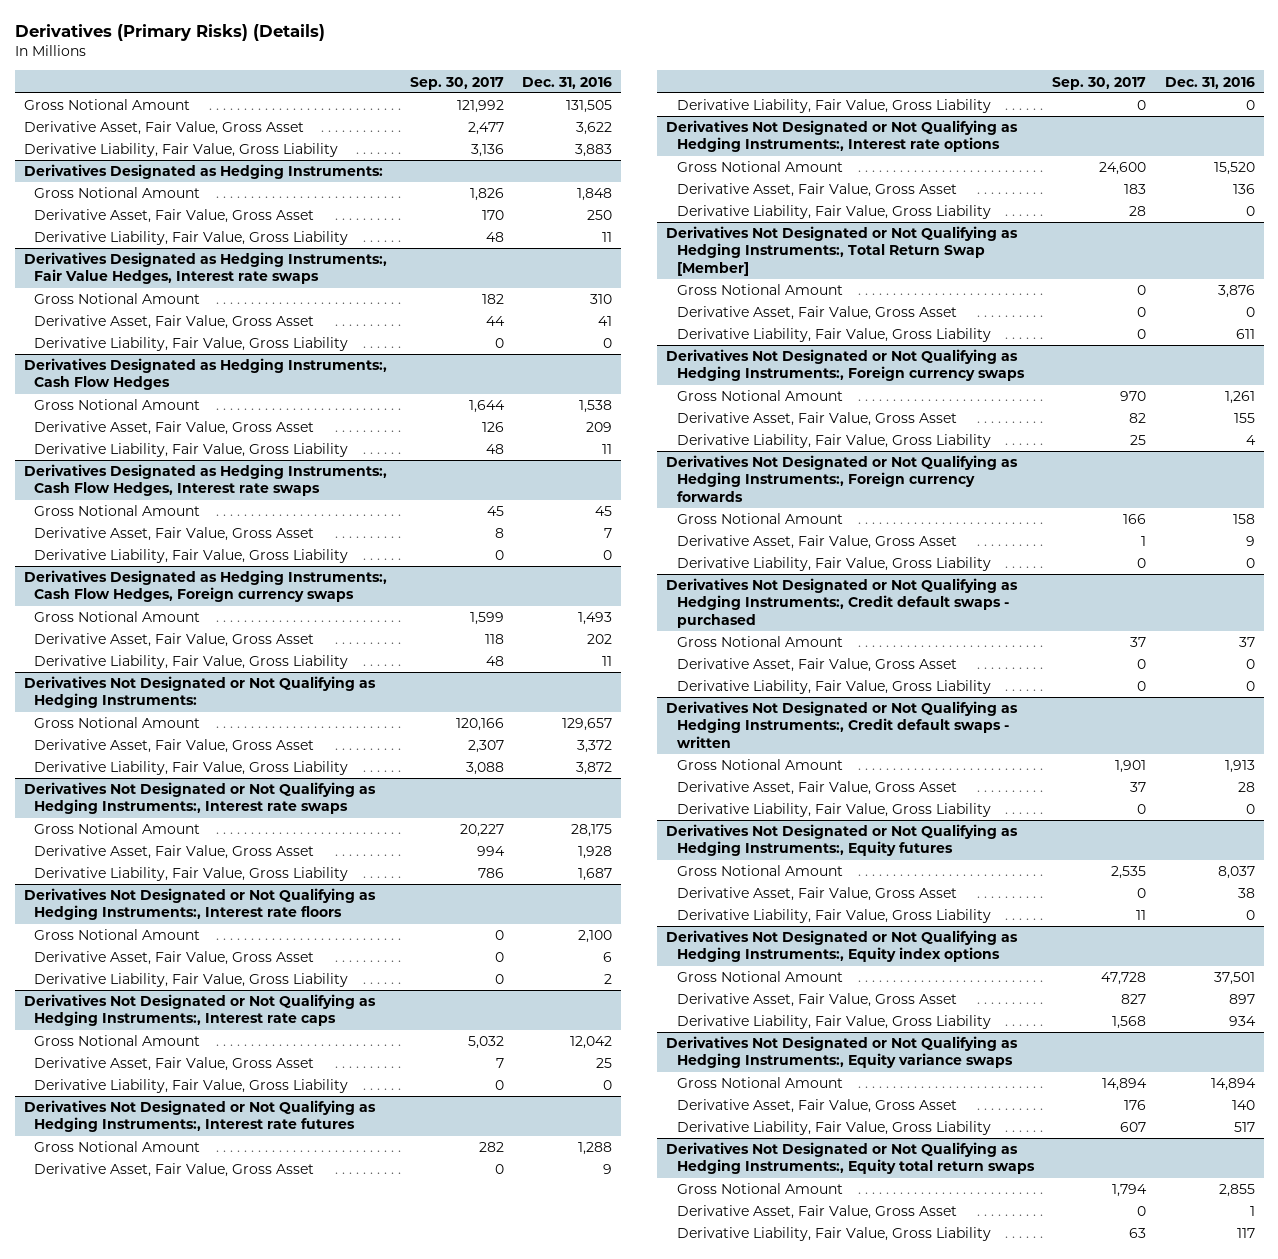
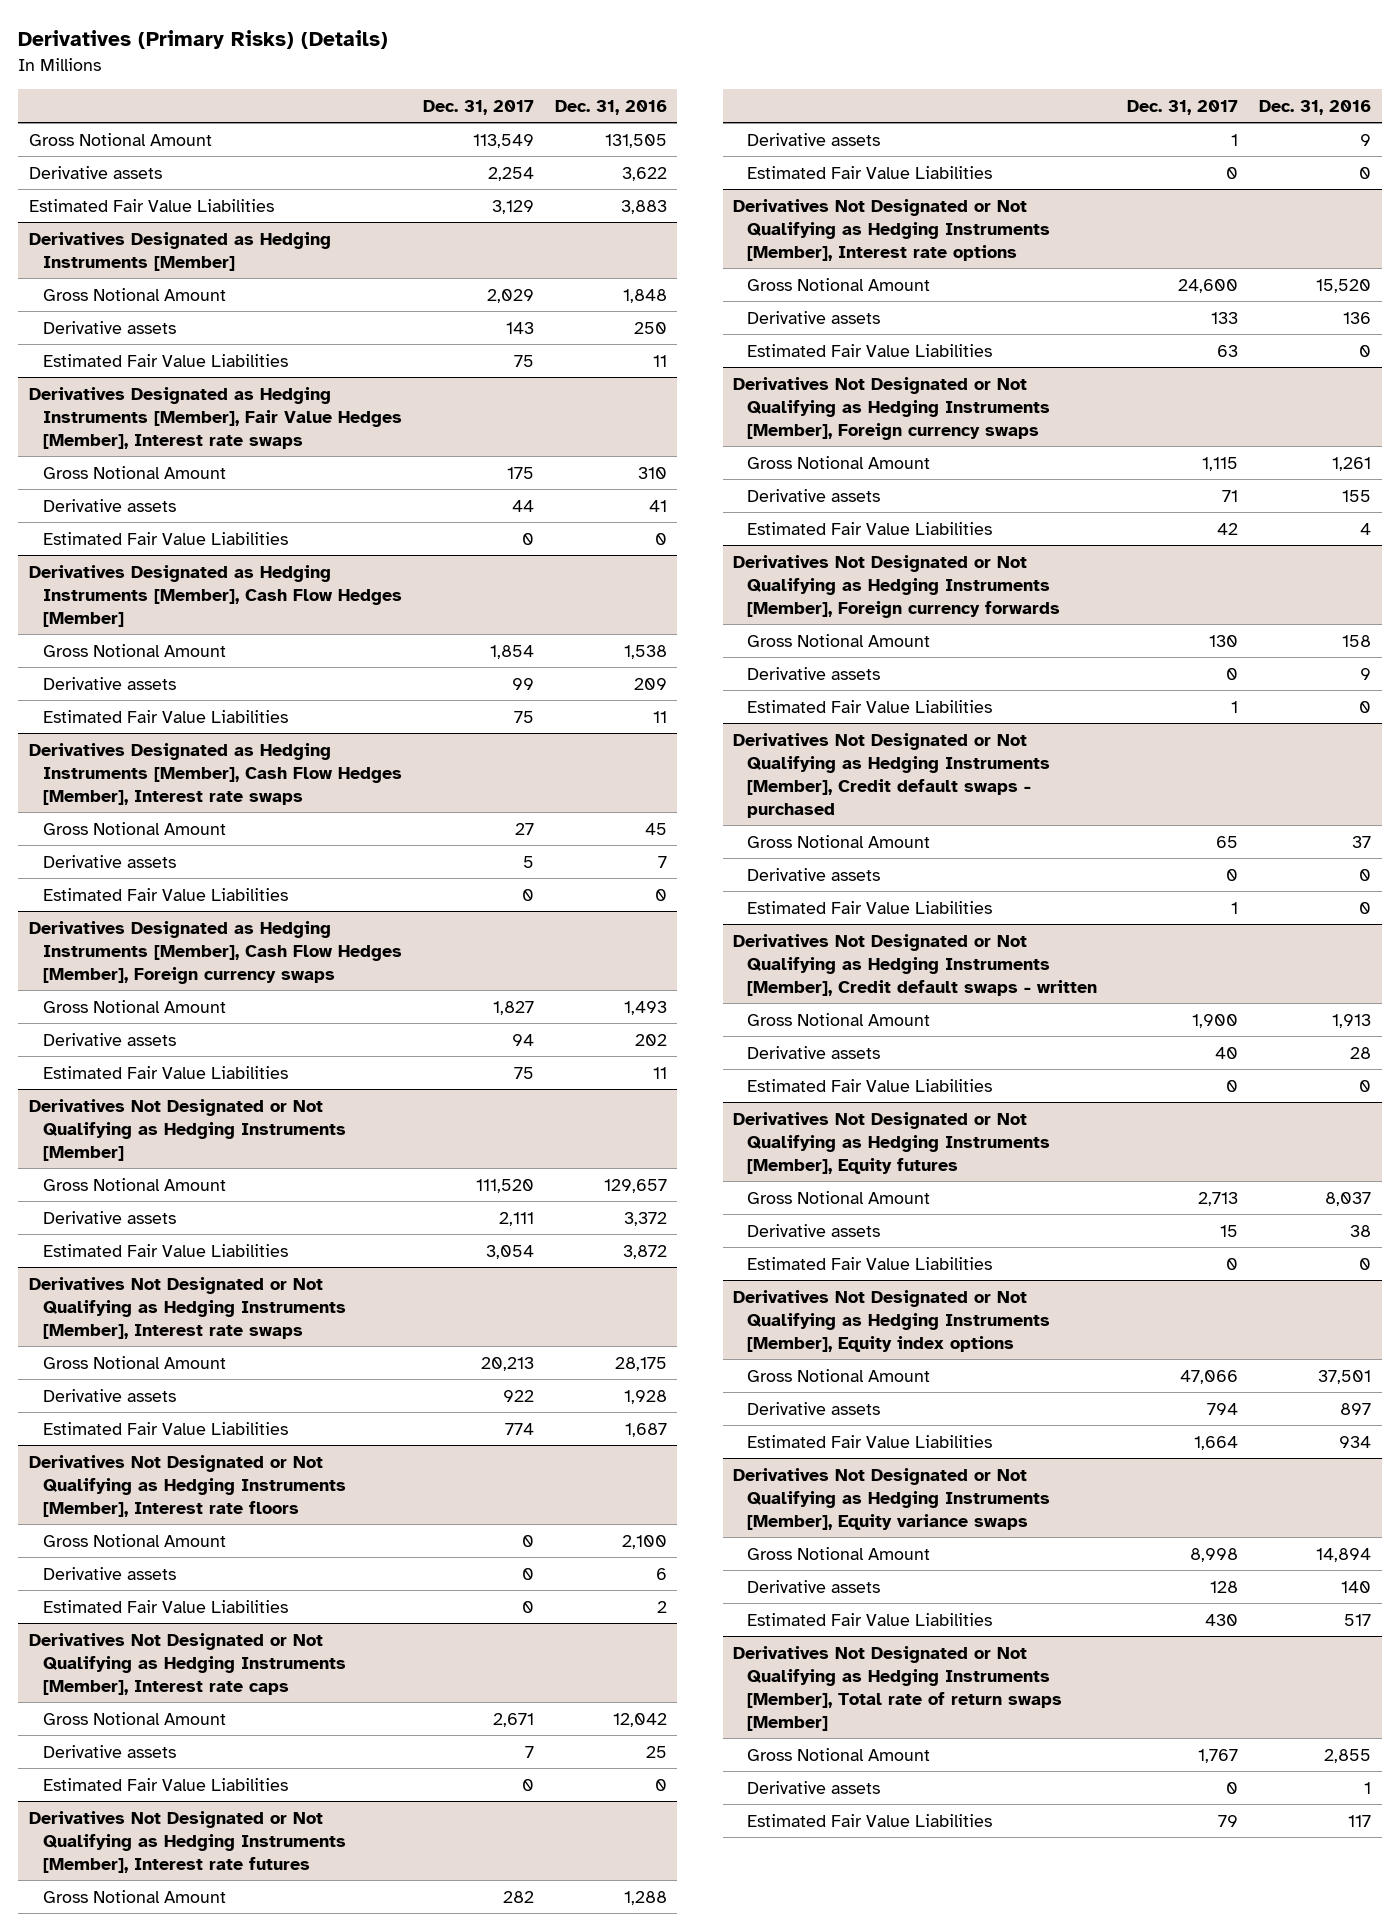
- | Sep. 30, 2017 | Dec. 31, 2016
+ | Dec. 31, 2017 | Dec. 31, 2016
- Derivative Asset, Fair Value, Gross Asset | 2,477 | 3,622
- Derivative Liability, Fair Value, Gross Liability | 3,136 | 3,883
- Derivatives Designated as Hedging Instruments:
+ Derivative assets | 2,254 | 3,622
+ Estimated Fair Value Liabilities | 3,129 | 3,883
+ Derivatives Designated as Hedging Instruments [Member]
- Derivative Asset, Fair Value, Gross Asset | 170 | 250
- Derivative Liability, Fair Value, Gross Liability | 48 | 11
- Derivatives Designated as Hedging Instruments:, Fair Value Hedges, Interest rate swaps
+ Derivative assets | 143 | 250
+ Estimated Fair Value Liabilities | 75 | 11
+ Derivatives Designated as Hedging Instruments [Member], Fair Value Hedges [Member], Interest rate swaps
- Derivative Asset, Fair Value, Gross Asset | 44 | 41
- Derivative Liability, Fair Value, Gross Liability | 0 | 0
- Derivatives Designated as Hedging Instruments:, Cash Flow Hedges
+ Derivative assets | 44 | 41
+ Estimated Fair Value Liabilities | 0 | 0
+ Derivatives Designated as Hedging Instruments [Member], Cash Flow Hedges [Member]
- Derivative Asset, Fair Value, Gross Asset | 126 | 209
- Derivative Liability, Fair Value, Gross Liability | 48 | 11
- Derivatives Designated as Hedging Instruments:, Cash Flow Hedges, Interest rate swaps
+ Derivative assets | 99 | 209
+ Estimated Fair Value Liabilities | 75 | 11
+ Derivatives Designated as Hedging Instruments [Member], Cash Flow Hedges [Member], Interest rate swaps
- Derivative Asset, Fair Value, Gross Asset | 8 | 7
- Derivative Liability, Fair Value, Gross Liability | 0 | 0
- Derivatives Designated as Hedging Instruments:, Cash Flow Hedges, Foreign currency swaps
+ Derivative assets | 5 | 7
+ Estimated Fair Value Liabilities | 0 | 0
+ Derivatives Designated as Hedging Instruments [Member], Cash Flow Hedges [Member], Foreign currency swaps
- Derivative Asset, Fair Value, Gross Asset | 118 | 202
- Derivative Liability, Fair Value, Gross Liability | 48 | 11
- Derivatives Not Designated or Not Qualifying as Hedging Instruments:
+ Derivative assets | 94 | 202
+ Estimated Fair Value Liabilities | 75 | 11
+ Derivatives Not Designated or Not Qualifying as Hedging Instruments [Member]
- Derivative Asset, Fair Value, Gross Asset | 2,307 | 3,372
- Derivative Liability, Fair Value, Gross Liability | 3,088 | 3,872
- Derivatives Not Designated or Not Qualifying as Hedging Instruments:, Interest rate swaps
+ Derivative assets | 2,111 | 3,372
+ Estimated Fair Value Liabilities | 3,054 | 3,872
+ Derivatives Not Designated or Not Qualifying as Hedging Instruments [Member], Interest rate swaps
- Derivative Asset, Fair Value, Gross Asset | 994 | 1,928
- Derivative Liability, Fair Value, Gross Liability | 786 | 1,687
- Derivatives Not Designated or Not Qualifying as Hedging Instruments:, Interest rate floors
+ Derivative assets | 922 | 1,928
+ Estimated Fair Value Liabilities | 774 | 1,687
+ Derivatives Not Designated or Not Qualifying as Hedging Instruments [Member], Interest rate floors
- Derivative Asset, Fair Value, Gross Asset | 0 | 6
- Derivative Liability, Fair Value, Gross Liability | 0 | 2
- Derivatives Not Designated or Not Qualifying as Hedging Instruments:, Interest rate caps
+ Derivative assets | 0 | 6
+ Estimated Fair Value Liabilities | 0 | 2
+ Derivatives Not Designated or Not Qualifying as Hedging Instruments [Member], Interest rate caps
- Derivative Asset, Fair Value, Gross Asset | 7 | 25
- Derivative Liability, Fair Value, Gross Liability | 0 | 0
- Derivatives Not Designated or Not Qualifying as Hedging Instruments:, Interest rate futures
+ Derivative assets | 7 | 25
+ Estimated Fair Value Liabilities | 0 | 0
+ Derivatives Not Designated or Not Qualifying as Hedging Instruments [Member], Interest rate futures
- Derivative Asset, Fair Value, Gross Asset | 0 | 9
- Derivative Liability, Fair Value, Gross Liability | 0 | 0
- Derivatives Not Designated or Not Qualifying as Hedging Instruments:, Interest rate options
+ Derivative assets | 1 | 9
+ Estimated Fair Value Liabilities | 0 | 0
+ Derivatives Not Designated or Not Qualifying as Hedging Instruments [Member], Interest rate options
- Derivative Asset, Fair Value, Gross Asset | 183 | 136
- Derivative Liability, Fair Value, Gross Liability | 28 | 0
- Derivatives Not Designated or Not Qualifying as Hedging Instruments:, Total Return Swap [Member]
- Gross Notional Amount | 0 | 3,876
- Derivative Asset, Fair Value, Gross Asset | 0 | 0
- Derivative Liability, Fair Value, Gross Liability | 0 | 611
- Derivatives Not Designated or Not Qualifying as Hedging Instruments:, Foreign currency swaps
+ Derivative assets | 133 | 136
+ Estimated Fair Value Liabilities | 63 | 0
+ Derivatives Not Designated or Not Qualifying as Hedging Instruments [Member], Foreign currency swaps
- Derivative Asset, Fair Value, Gross Asset | 82 | 155
- Derivative Liability, Fair Value, Gross Liability | 25 | 4
- Derivatives Not Designated or Not Qualifying as Hedging Instruments:, Foreign currency forwards
+ Derivative assets | 71 | 155
+ Estimated Fair Value Liabilities | 42 | 4
+ Derivatives Not Designated or Not Qualifying as Hedging Instruments [Member], Foreign currency forwards
- Derivative Asset, Fair Value, Gross Asset | 1 | 9
- Derivative Liability, Fair Value, Gross Liability | 0 | 0
- Derivatives Not Designated or Not Qualifying as Hedging Instruments:, Credit default swaps - purchased
+ Derivative assets | 0 | 9
+ Estimated Fair Value Liabilities | 1 | 0
+ Derivatives Not Designated or Not Qualifying as Hedging Instruments [Member], Credit default swaps - purchased
- Derivative Asset, Fair Value, Gross Asset | 0 | 0
- Derivative Liability, Fair Value, Gross Liability | 0 | 0
- Derivatives Not Designated or Not Qualifying as Hedging Instruments:, Credit default swaps - written
+ Derivative assets | 0 | 0
+ Estimated Fair Value Liabilities | 1 | 0
+ Derivatives Not Designated or Not Qualifying as Hedging Instruments [Member], Credit default swaps - written
- Derivative Asset, Fair Value, Gross Asset | 37 | 28
- Derivative Liability, Fair Value, Gross Liability | 0 | 0
- Derivatives Not Designated or Not Qualifying as Hedging Instruments:, Equity futures
+ Derivative assets | 40 | 28
+ Estimated Fair Value Liabilities | 0 | 0
+ Derivatives Not Designated or Not Qualifying as Hedging Instruments [Member], Equity futures
- Derivative Asset, Fair Value, Gross Asset | 0 | 38
- Derivative Liability, Fair Value, Gross Liability | 11 | 0
- Derivatives Not Designated or Not Qualifying as Hedging Instruments:, Equity index options
+ Derivative assets | 15 | 38
+ Estimated Fair Value Liabilities | 0 | 0
+ Derivatives Not Designated or Not Qualifying as Hedging Instruments [Member], Equity index options
- Derivative Asset, Fair Value, Gross Asset | 827 | 897
- Derivative Liability, Fair Value, Gross Liability | 1,568 | 934
- Derivatives Not Designated or Not Qualifying as Hedging Instruments:, Equity variance swaps
+ Derivative assets | 794 | 897
+ Estimated Fair Value Liabilities | 1,664 | 934
+ Derivatives Not Designated or Not Qualifying as Hedging Instruments [Member], Equity variance swaps
- Derivative Asset, Fair Value, Gross Asset | 176 | 140
- Derivative Liability, Fair Value, Gross Liability | 607 | 517
- Derivatives Not Designated or Not Qualifying as Hedging Instruments:, Equity total return swaps
+ Derivative assets | 128 | 140
+ Estimated Fair Value Liabilities | 430 | 517
+ Derivatives Not Designated or Not Qualifying as Hedging Instruments [Member], Total rate of return swaps [Member]
- Derivative Asset, Fair Value, Gross Asset | 0 | 1
- Derivative Liability, Fair Value, Gross Liability | 63 | 117
+ Derivative assets | 0 | 1
+ Estimated Fair Value Liabilities | 79 | 117

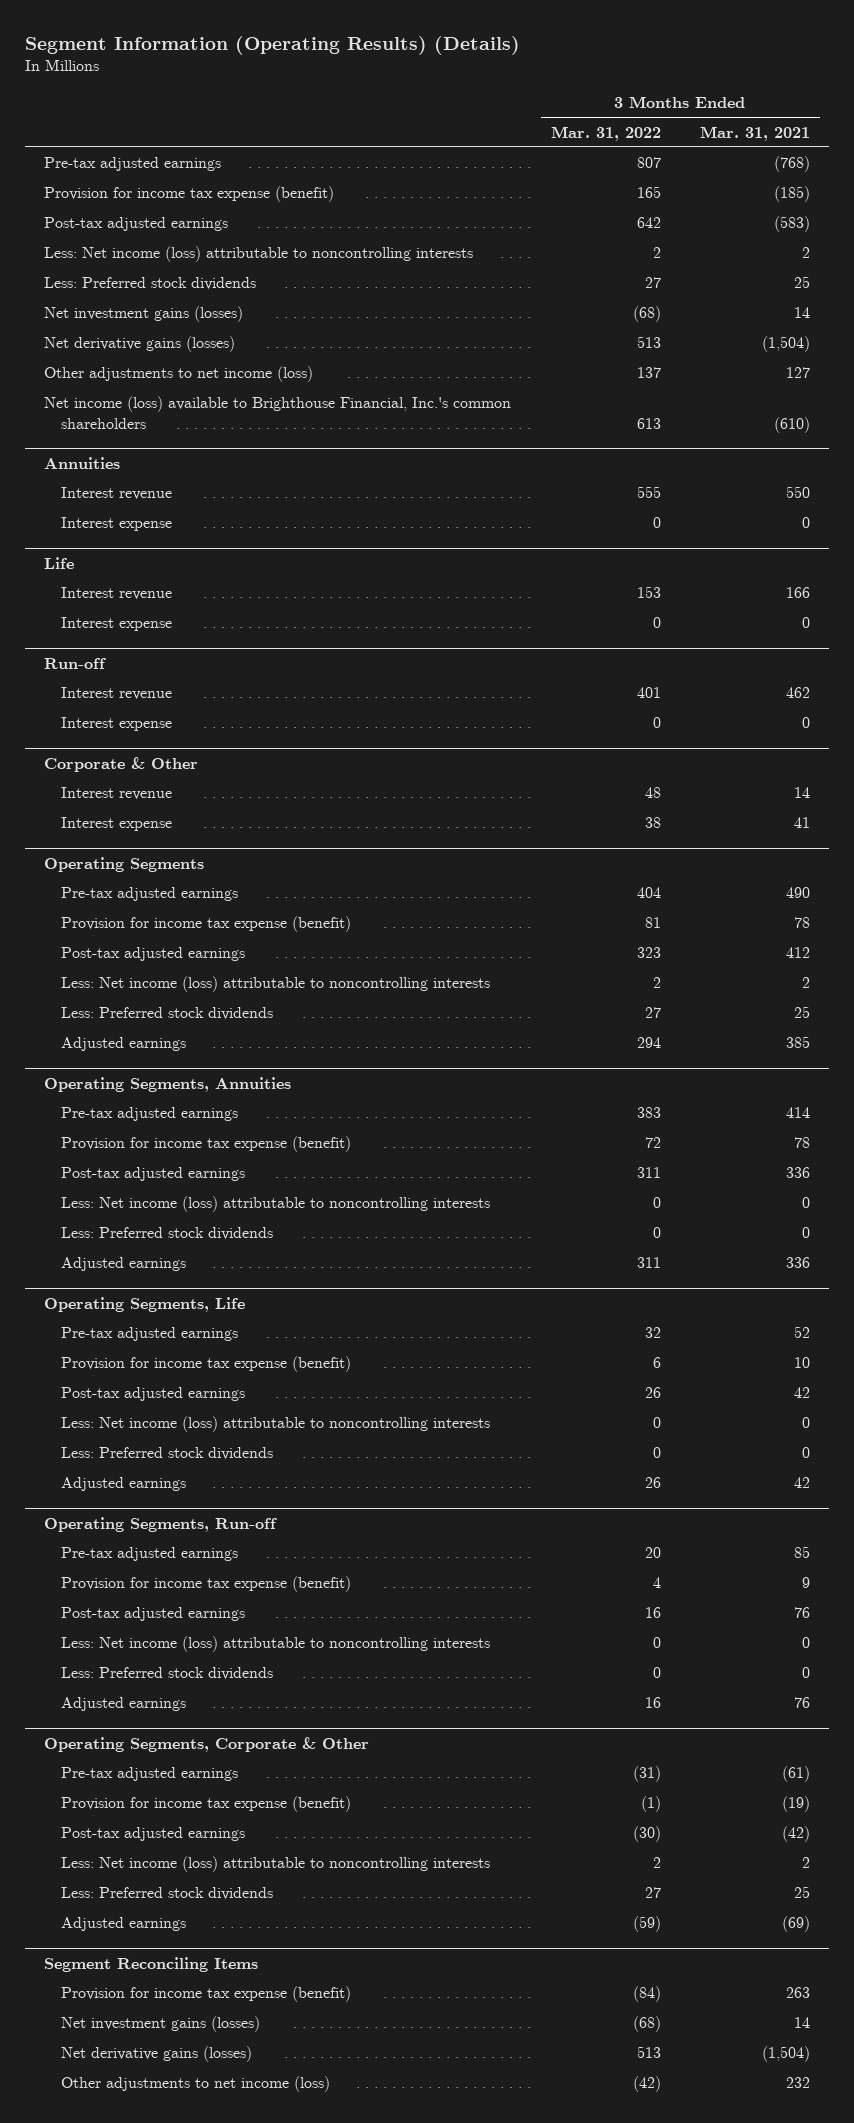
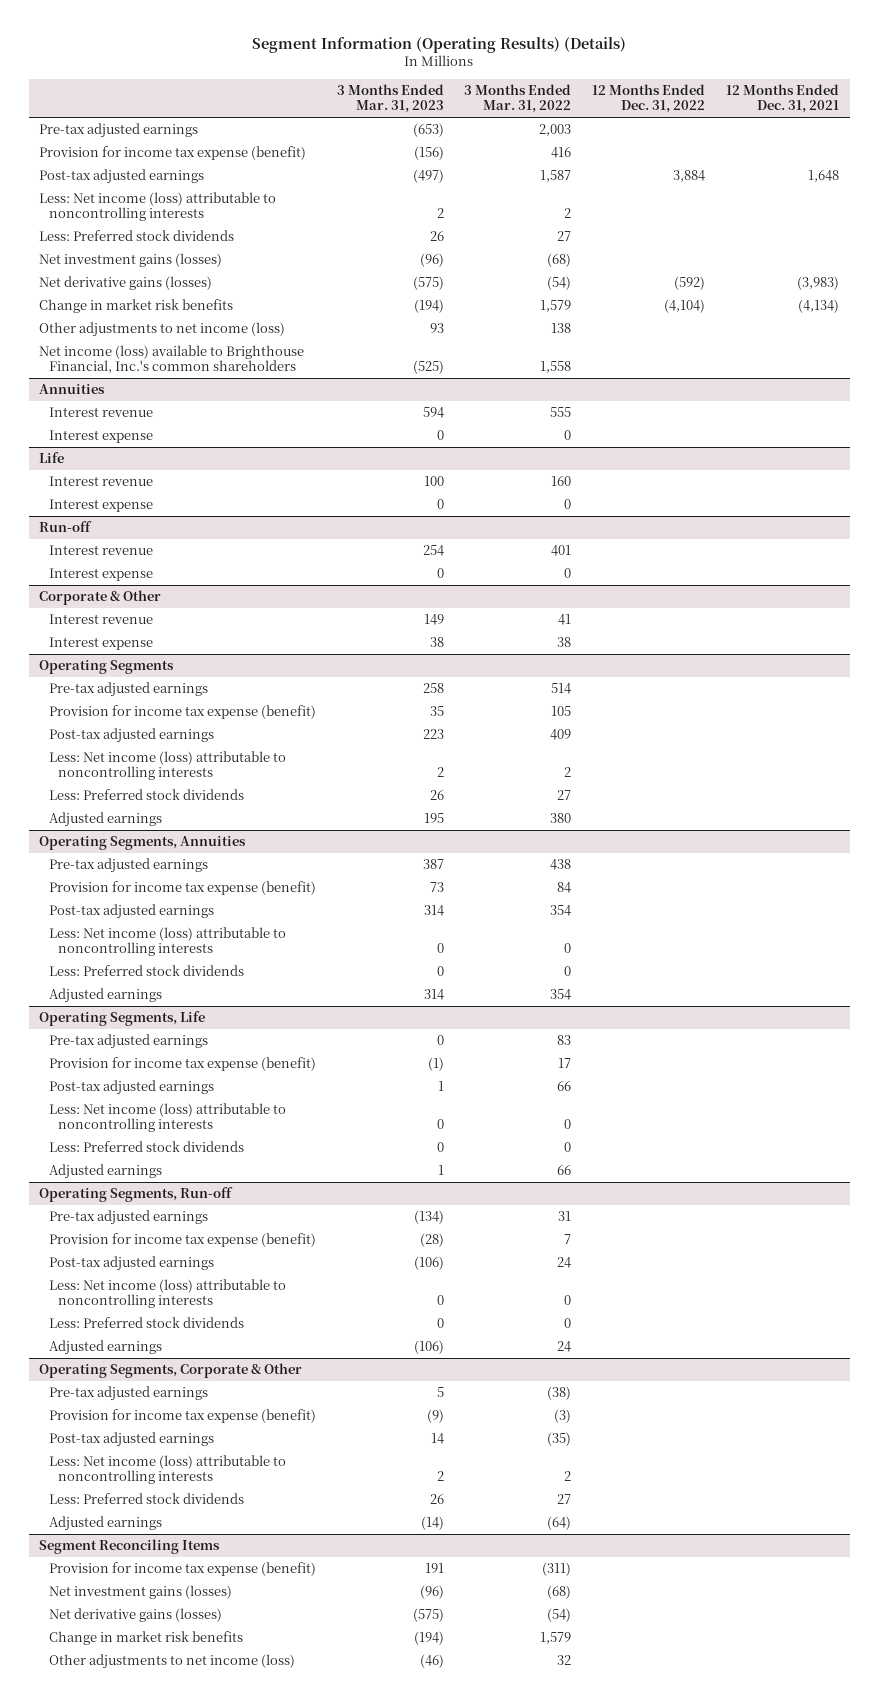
- | 3 Months Ended Mar. 31, 2022 | 3 Months Ended Mar. 31, 2021
+ | 3 Months Ended Mar. 31, 2023 | 3 Months Ended Mar. 31, 2022 | 12 Months Ended Dec. 31, 2022 | 12 Months Ended Dec. 31, 2021
- Pre-tax adjusted earnings | 807 | (768)
- Provision for income tax expense (benefit) | 165 | (185)
- Post-tax adjusted earnings | 642 | (583)
+ Pre-tax adjusted earnings | (653) | 2,003 | |
+ Provision for income tax expense (benefit) | (156) | 416 | |
+ Post-tax adjusted earnings | (497) | 1,587 | 3,884 | 1,648
- Net derivative gains (losses) | 513 | (1,504)
- Other adjustments to net income (loss) | 137 | 127
- Net income (loss) available to Brighthouse Financial, Inc.'s common shareholders | 613 | (610)
+ Net derivative gains (losses) | (575) | (54) | (592) | (3,983)
+ Change in market risk benefits | (194) | 1,579 | (4,104) | (4,134)
+ Other adjustments to net income (loss) | 93 | 138 | |
+ Net income (loss) available to Brighthouse Financial, Inc.'s common shareholders | (525) | 1,558 | |
@ Life
- Interest revenue | 153 | 166
+ Interest revenue | 100 | 160 | |
@ Corporate & Other
- Interest revenue | 48 | 14
+ Interest revenue | 149 | 41 | |
@ Operating Segments
- Pre-tax adjusted earnings | 404 | 490
- Provision for income tax expense (benefit) | 81 | 78
- Post-tax adjusted earnings | 323 | 412
+ Pre-tax adjusted earnings | 258 | 514 | |
+ Provision for income tax expense (benefit) | 35 | 105 | |
+ Post-tax adjusted earnings | 223 | 409 | |
- Adjusted earnings | 294 | 385
+ Adjusted earnings | 195 | 380 | |
@ Operating Segments, Annuities
- Pre-tax adjusted earnings | 383 | 414
- Provision for income tax expense (benefit) | 72 | 78
- Post-tax adjusted earnings | 311 | 336
+ Pre-tax adjusted earnings | 387 | 438 | |
+ Provision for income tax expense (benefit) | 73 | 84 | |
+ Post-tax adjusted earnings | 314 | 354 | |
- Adjusted earnings | 311 | 336
+ Adjusted earnings | 314 | 354 | |
@ Operating Segments, Life
- Pre-tax adjusted earnings | 32 | 52
- Provision for income tax expense (benefit) | 6 | 10
- Post-tax adjusted earnings | 26 | 42
+ Pre-tax adjusted earnings | 0 | 83 | |
+ Provision for income tax expense (benefit) | (1) | 17 | |
+ Post-tax adjusted earnings | 1 | 66 | |
- Adjusted earnings | 26 | 42
+ Adjusted earnings | 1 | 66 | |
@ Operating Segments, Run-off
- Pre-tax adjusted earnings | 20 | 85
- Provision for income tax expense (benefit) | 4 | 9
- Post-tax adjusted earnings | 16 | 76
+ Pre-tax adjusted earnings | (134) | 31 | |
+ Provision for income tax expense (benefit) | (28) | 7 | |
+ Post-tax adjusted earnings | (106) | 24 | |
- Adjusted earnings | 16 | 76
+ Adjusted earnings | (106) | 24 | |
@ Operating Segments, Corporate & Other
- Pre-tax adjusted earnings | (31) | (61)
- Provision for income tax expense (benefit) | (1) | (19)
- Post-tax adjusted earnings | (30) | (42)
+ Pre-tax adjusted earnings | 5 | (38) | |
+ Provision for income tax expense (benefit) | (9) | (3) | |
+ Post-tax adjusted earnings | 14 | (35) | |
- Adjusted earnings | (59) | (69)
+ Adjusted earnings | (14) | (64) | |
@ Segment Reconciling Items
- Provision for income tax expense (benefit) | (84) | 263
+ Provision for income tax expense (benefit) | 191 | (311) | |
- Net derivative gains (losses) | 513 | (1,504)
- Other adjustments to net income (loss) | (42) | 232
+ Net derivative gains (losses) | (575) | (54) | |
+ Change in market risk benefits | (194) | 1,579 | |
+ Other adjustments to net income (loss) | (46) | 32 | |

